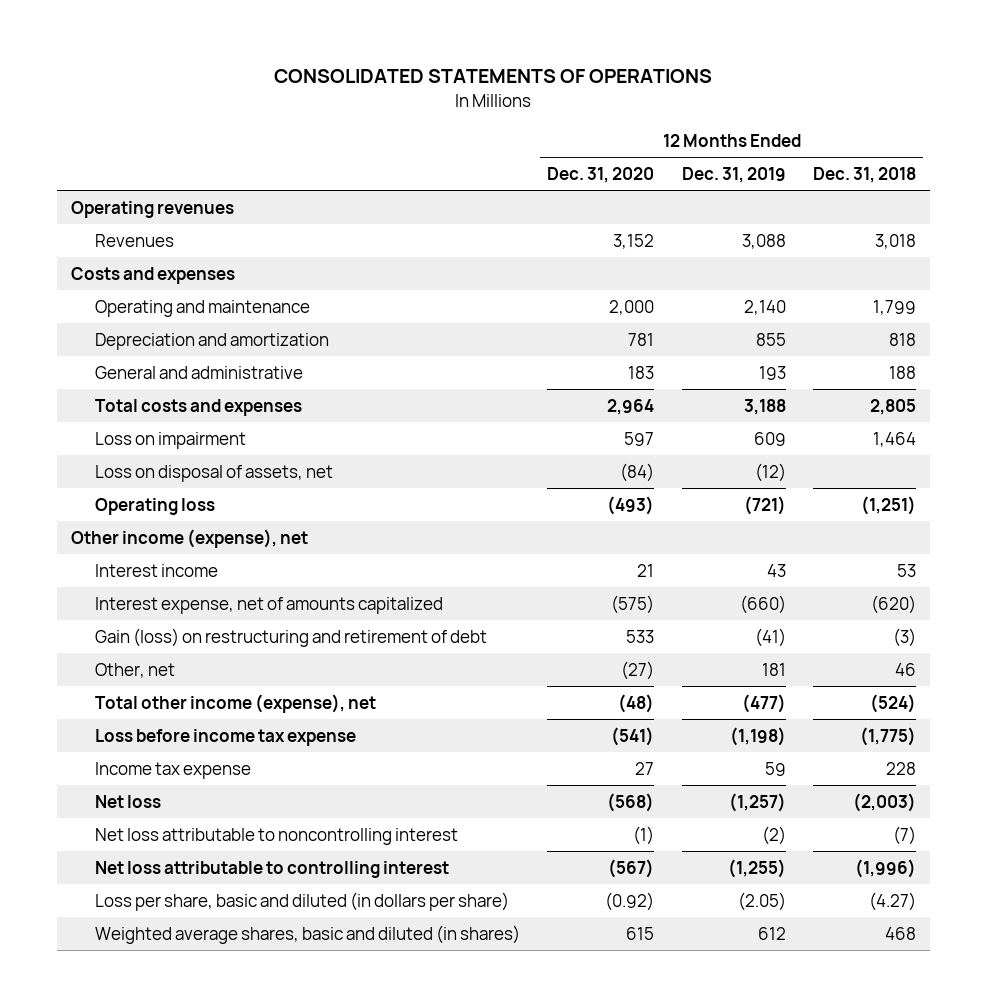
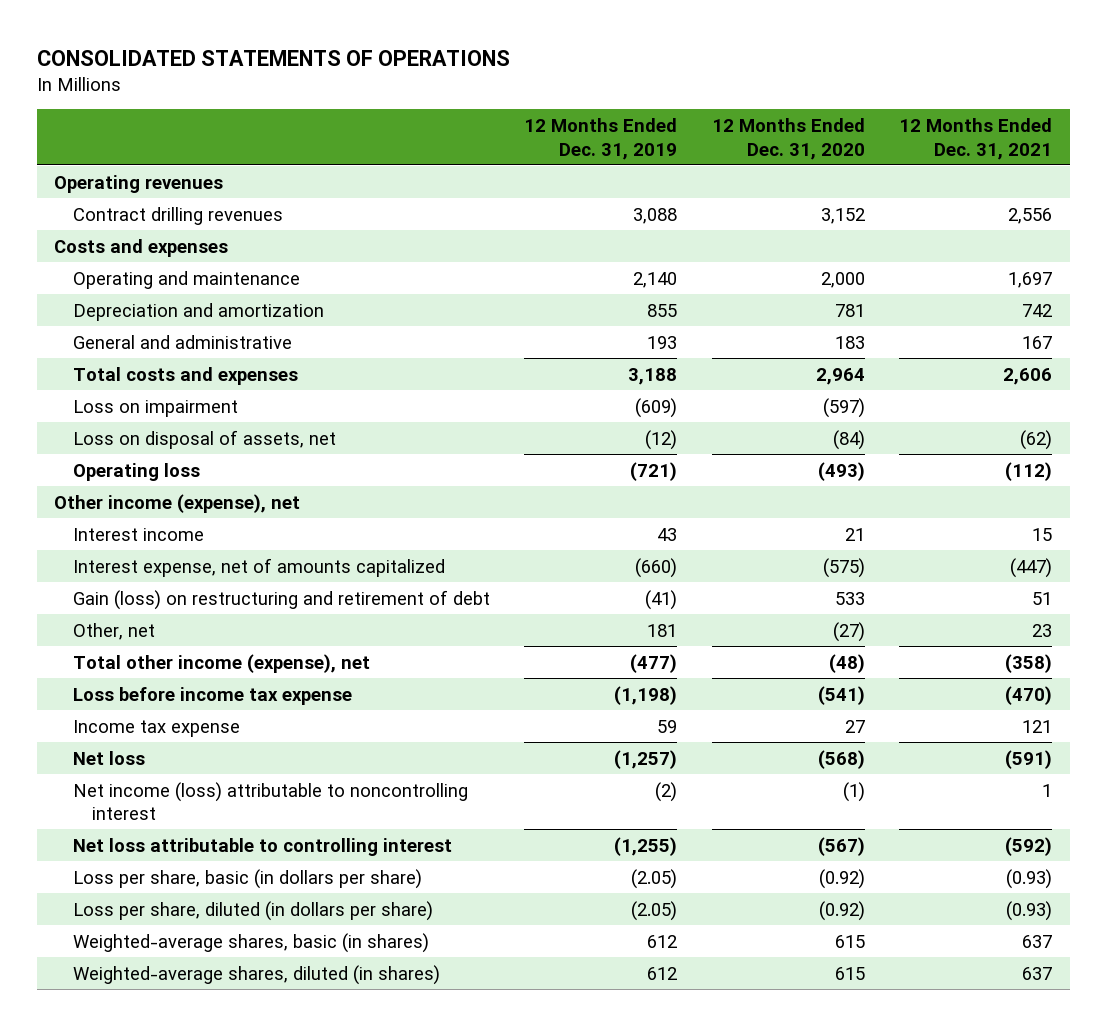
- | 12 Months Ended Dec. 31, 2020 | 12 Months Ended Dec. 31, 2019 | 12 Months Ended Dec. 31, 2018
+ | 12 Months Ended Dec. 31, 2019 | 12 Months Ended Dec. 31, 2020 | 12 Months Ended Dec. 31, 2021
- Revenues | 3,152 | 3,088 | 3,018
+ Contract drilling revenues | 3,088 | 3,152 | 2,556
- Loss on impairment | 597 | 609 | 1,464
+ Loss on impairment | (609) | (597) |
- Net loss attributable to noncontrolling interest | (1) | (2) | (7)
+ Net income (loss) attributable to noncontrolling interest | (2) | (1) | 1
- Loss per share, basic and diluted (in dollars per share) | (0.92) | (2.05) | (4.27)
- Weighted average shares, basic and diluted (in shares) | 615 | 612 | 468
+ Loss per share, basic (in dollars per share) | (2.05) | (0.92) | (0.93)
+ Loss per share, diluted (in dollars per share) | (2.05) | (0.92) | (0.93)
+ Weighted-average shares, basic (in shares) | 612 | 615 | 637
+ Weighted-average shares, diluted (in shares) | 612 | 615 | 637

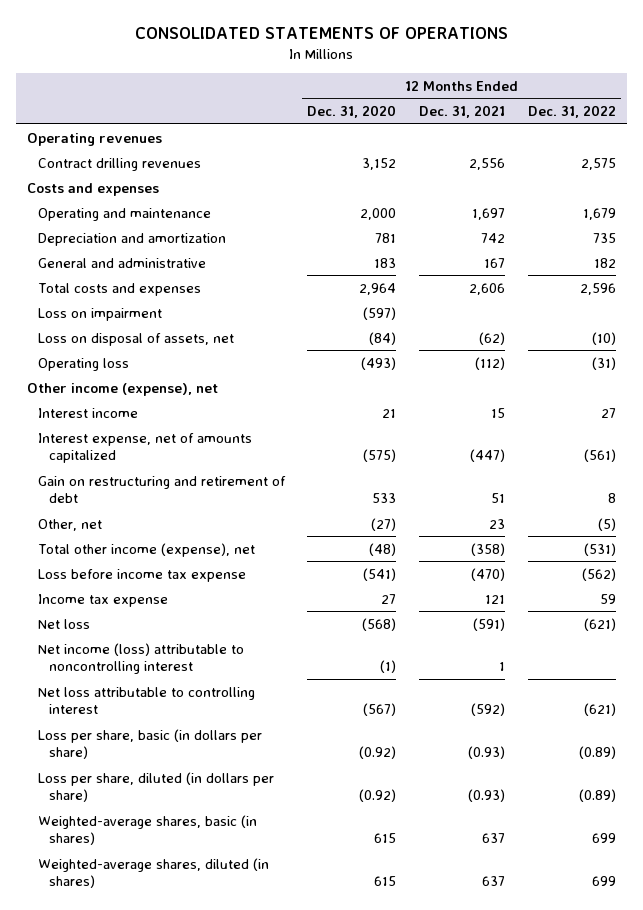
- | 12 Months Ended Dec. 31, 2019 | 12 Months Ended Dec. 31, 2020 | 12 Months Ended Dec. 31, 2021
+ | 12 Months Ended Dec. 31, 2020 | 12 Months Ended Dec. 31, 2021 | 12 Months Ended Dec. 31, 2022
- Gain (loss) on restructuring and retirement of debt | (41) | 533 | 51
+ Gain on restructuring and retirement of debt | 533 | 51 | 8

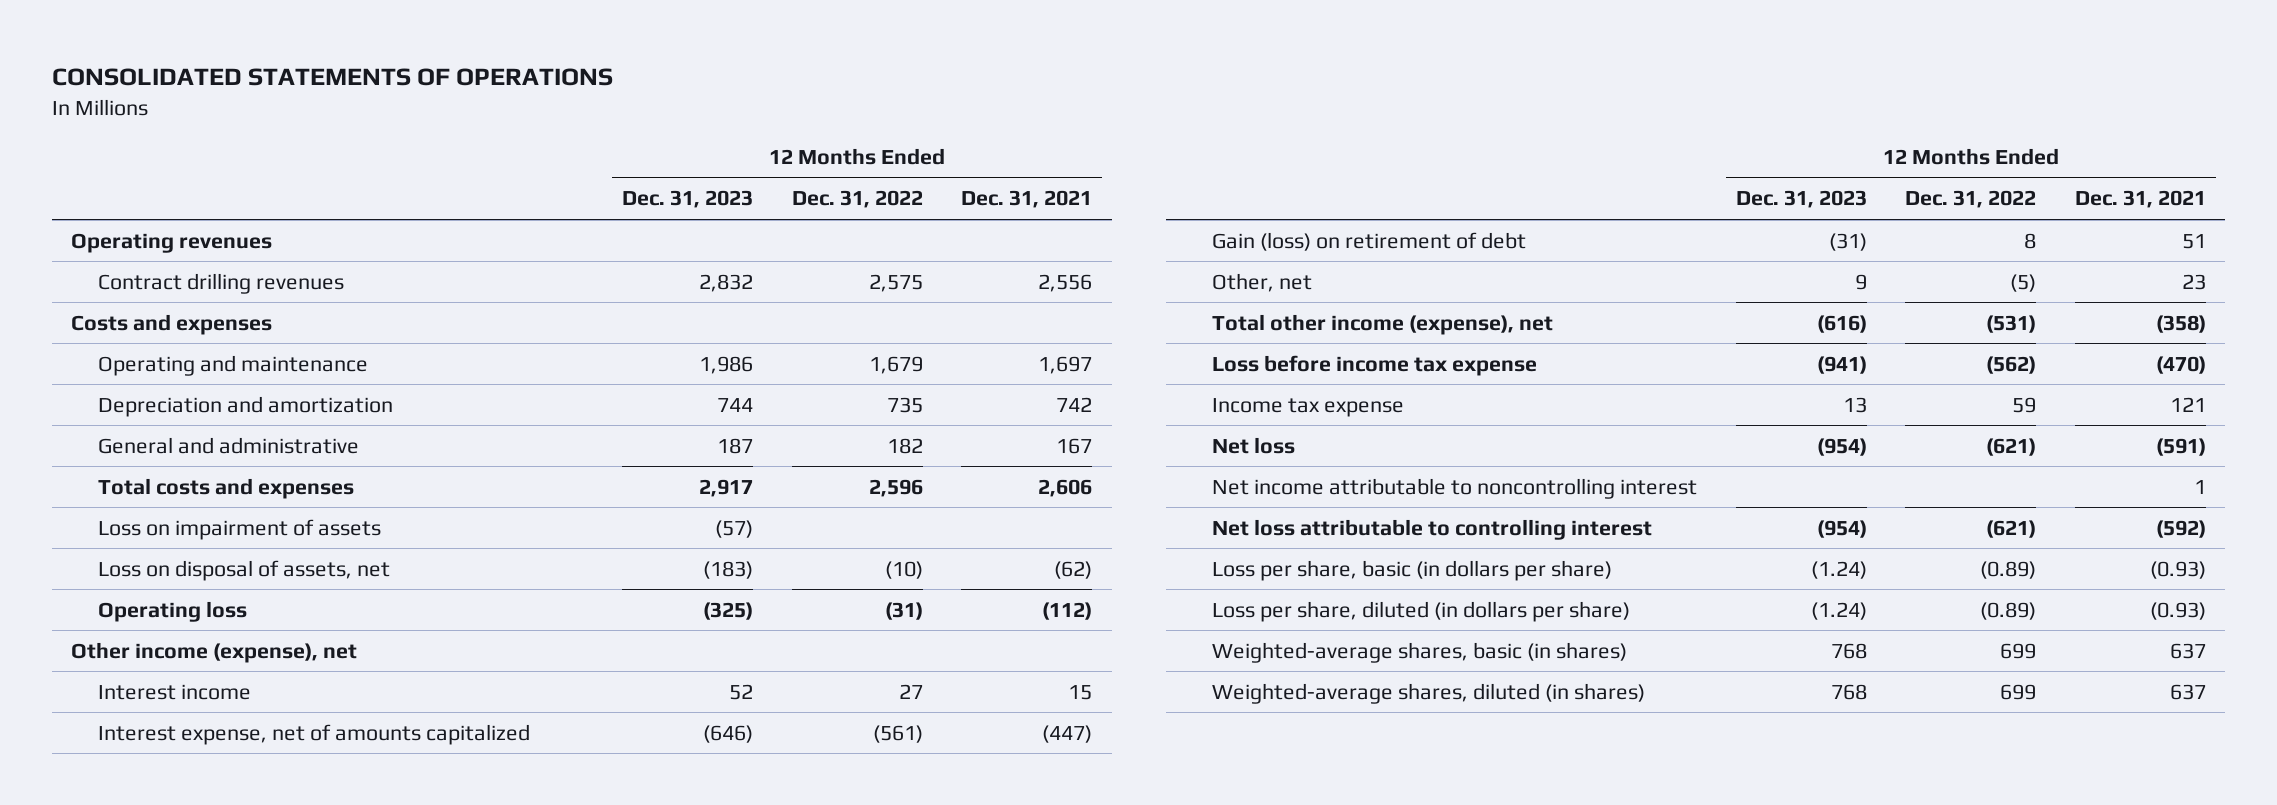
- | 12 Months Ended Dec. 31, 2020 | 12 Months Ended Dec. 31, 2021 | 12 Months Ended Dec. 31, 2022
+ | 12 Months Ended Dec. 31, 2023 | 12 Months Ended Dec. 31, 2022 | 12 Months Ended Dec. 31, 2021
- Loss on impairment | (597) | |
+ Loss on impairment of assets | (57) | |
- Gain on restructuring and retirement of debt | 533 | 51 | 8
+ Gain (loss) on retirement of debt | (31) | 8 | 51
- Net income (loss) attributable to noncontrolling interest | (1) | 1 |
+ Net income attributable to noncontrolling interest | | | 1

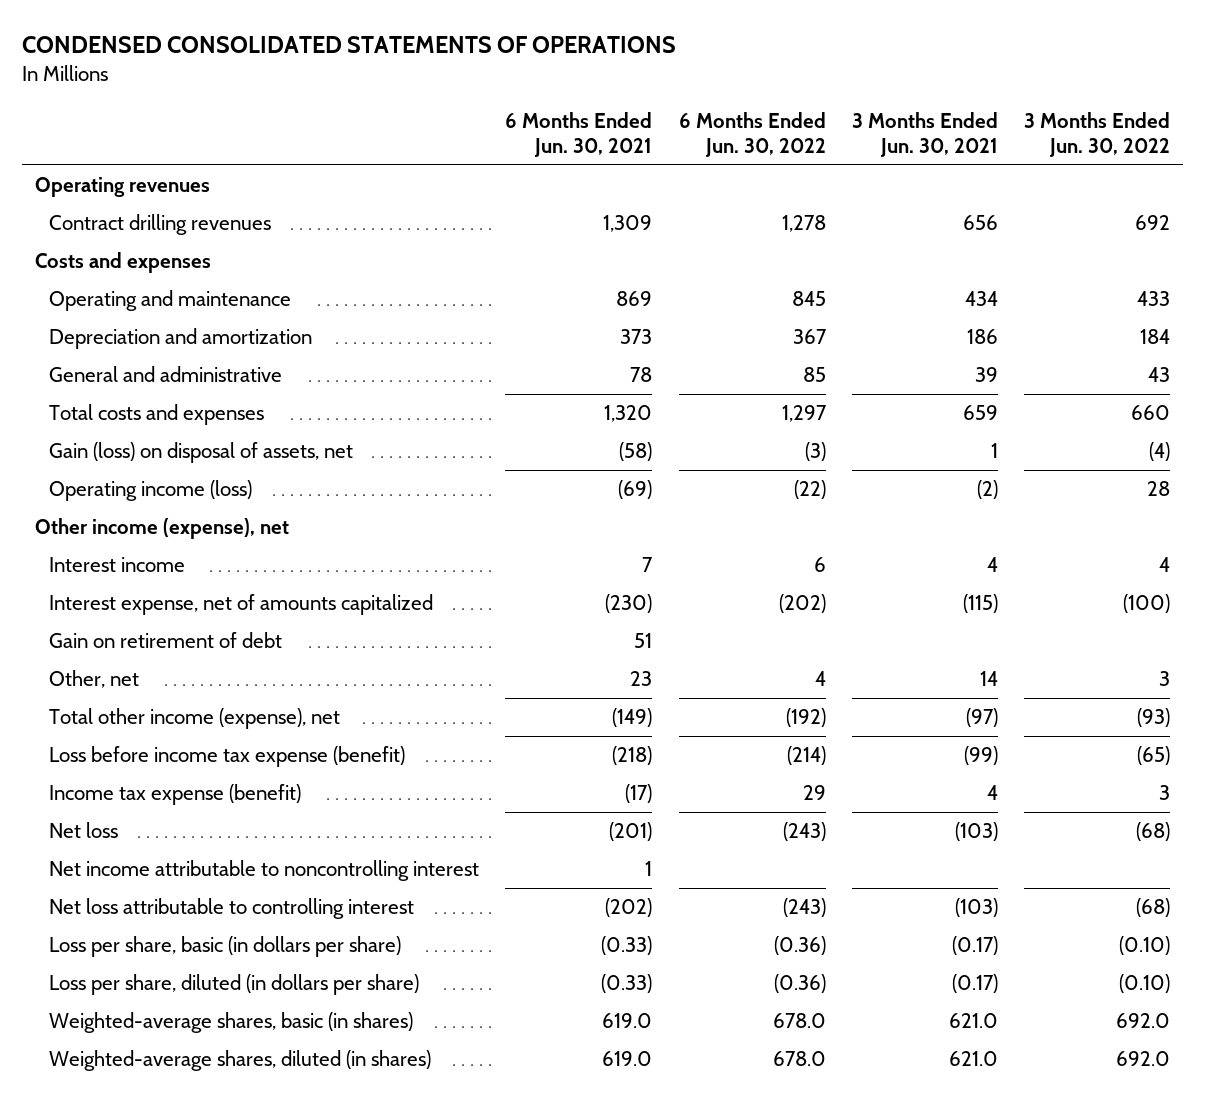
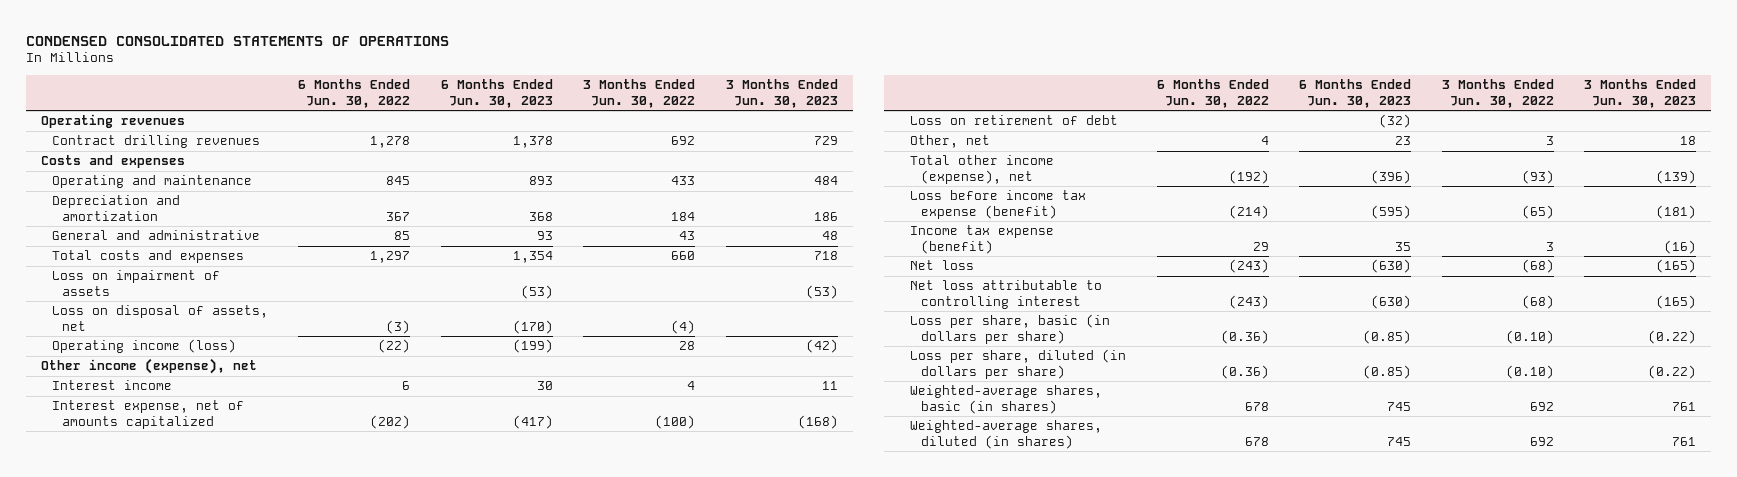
- | 6 Months Ended Jun. 30, 2021 | 6 Months Ended Jun. 30, 2022 | 3 Months Ended Jun. 30, 2021 | 3 Months Ended Jun. 30, 2022
+ | 6 Months Ended Jun. 30, 2022 | 6 Months Ended Jun. 30, 2023 | 3 Months Ended Jun. 30, 2022 | 3 Months Ended Jun. 30, 2023
- Gain (loss) on disposal of assets, net | (58) | (3) | 1 | (4)
+ Loss on impairment of assets | | (53) | | (53)
+ Loss on disposal of assets, net | (3) | (170) | (4) |
- Gain on retirement of debt | 51 | | |
+ Loss on retirement of debt | | (32) | |
- Net income attributable to noncontrolling interest | 1 | | |
- Weighted-average shares, basic (in shares) | 619.0 | 678.0 | 621.0 | 692.0
- Weighted-average shares, diluted (in shares) | 619.0 | 678.0 | 621.0 | 692.0
+ Weighted-average shares, basic (in shares) | 678 | 745 | 692 | 761
+ Weighted-average shares, diluted (in shares) | 678 | 745 | 692 | 761

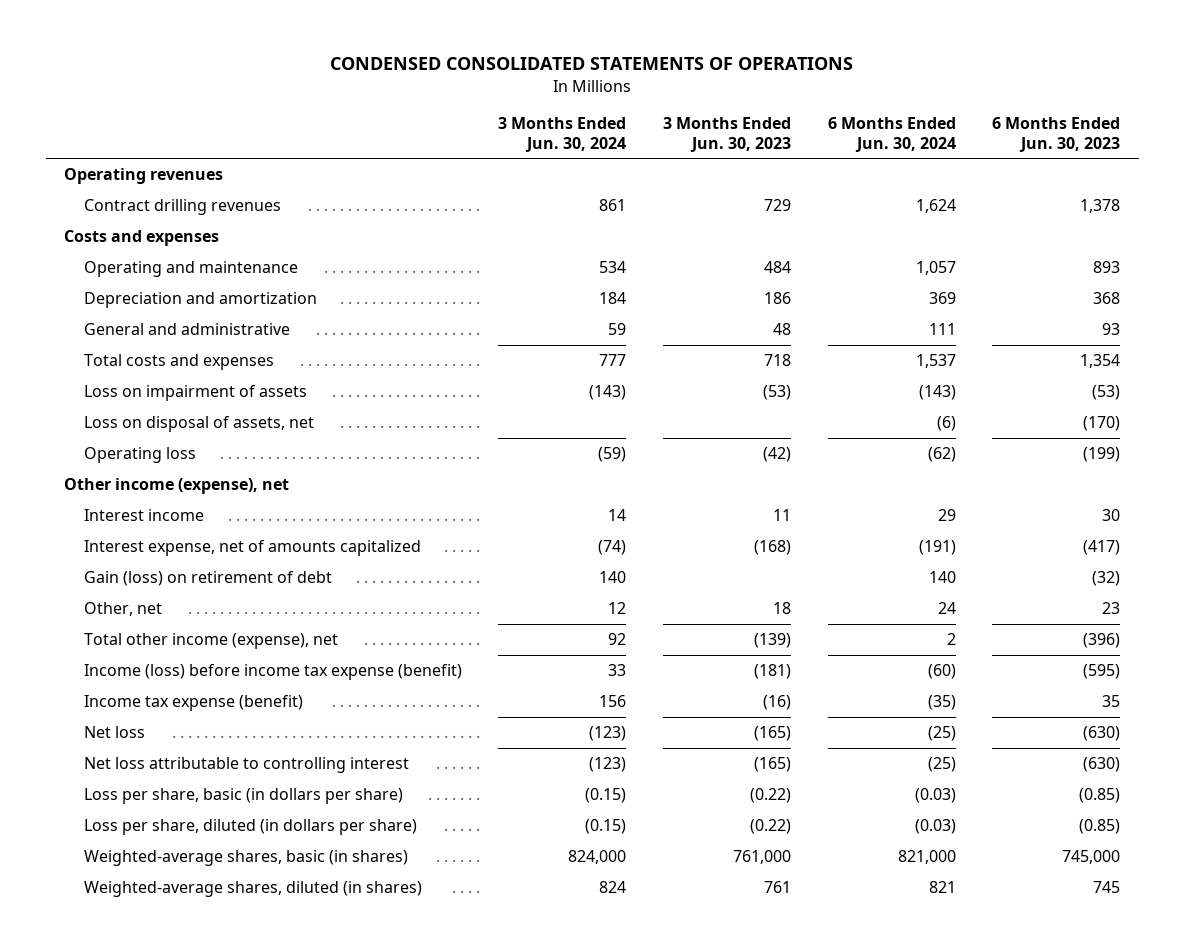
- | 6 Months Ended Jun. 30, 2022 | 6 Months Ended Jun. 30, 2023 | 3 Months Ended Jun. 30, 2022 | 3 Months Ended Jun. 30, 2023
+ | 3 Months Ended Jun. 30, 2024 | 3 Months Ended Jun. 30, 2023 | 6 Months Ended Jun. 30, 2024 | 6 Months Ended Jun. 30, 2023
- Operating income (loss) | (22) | (199) | 28 | (42)
+ Operating loss | (59) | (42) | (62) | (199)
- Loss on retirement of debt | | (32) | |
+ Gain (loss) on retirement of debt | 140 | | 140 | (32)
- Loss before income tax expense (benefit) | (214) | (595) | (65) | (181)
+ Income (loss) before income tax expense (benefit) | 33 | (181) | (60) | (595)
- Weighted-average shares, basic (in shares) | 678 | 745 | 692 | 761
+ Weighted-average shares, basic (in shares) | 824,000 | 761,000 | 821,000 | 745,000

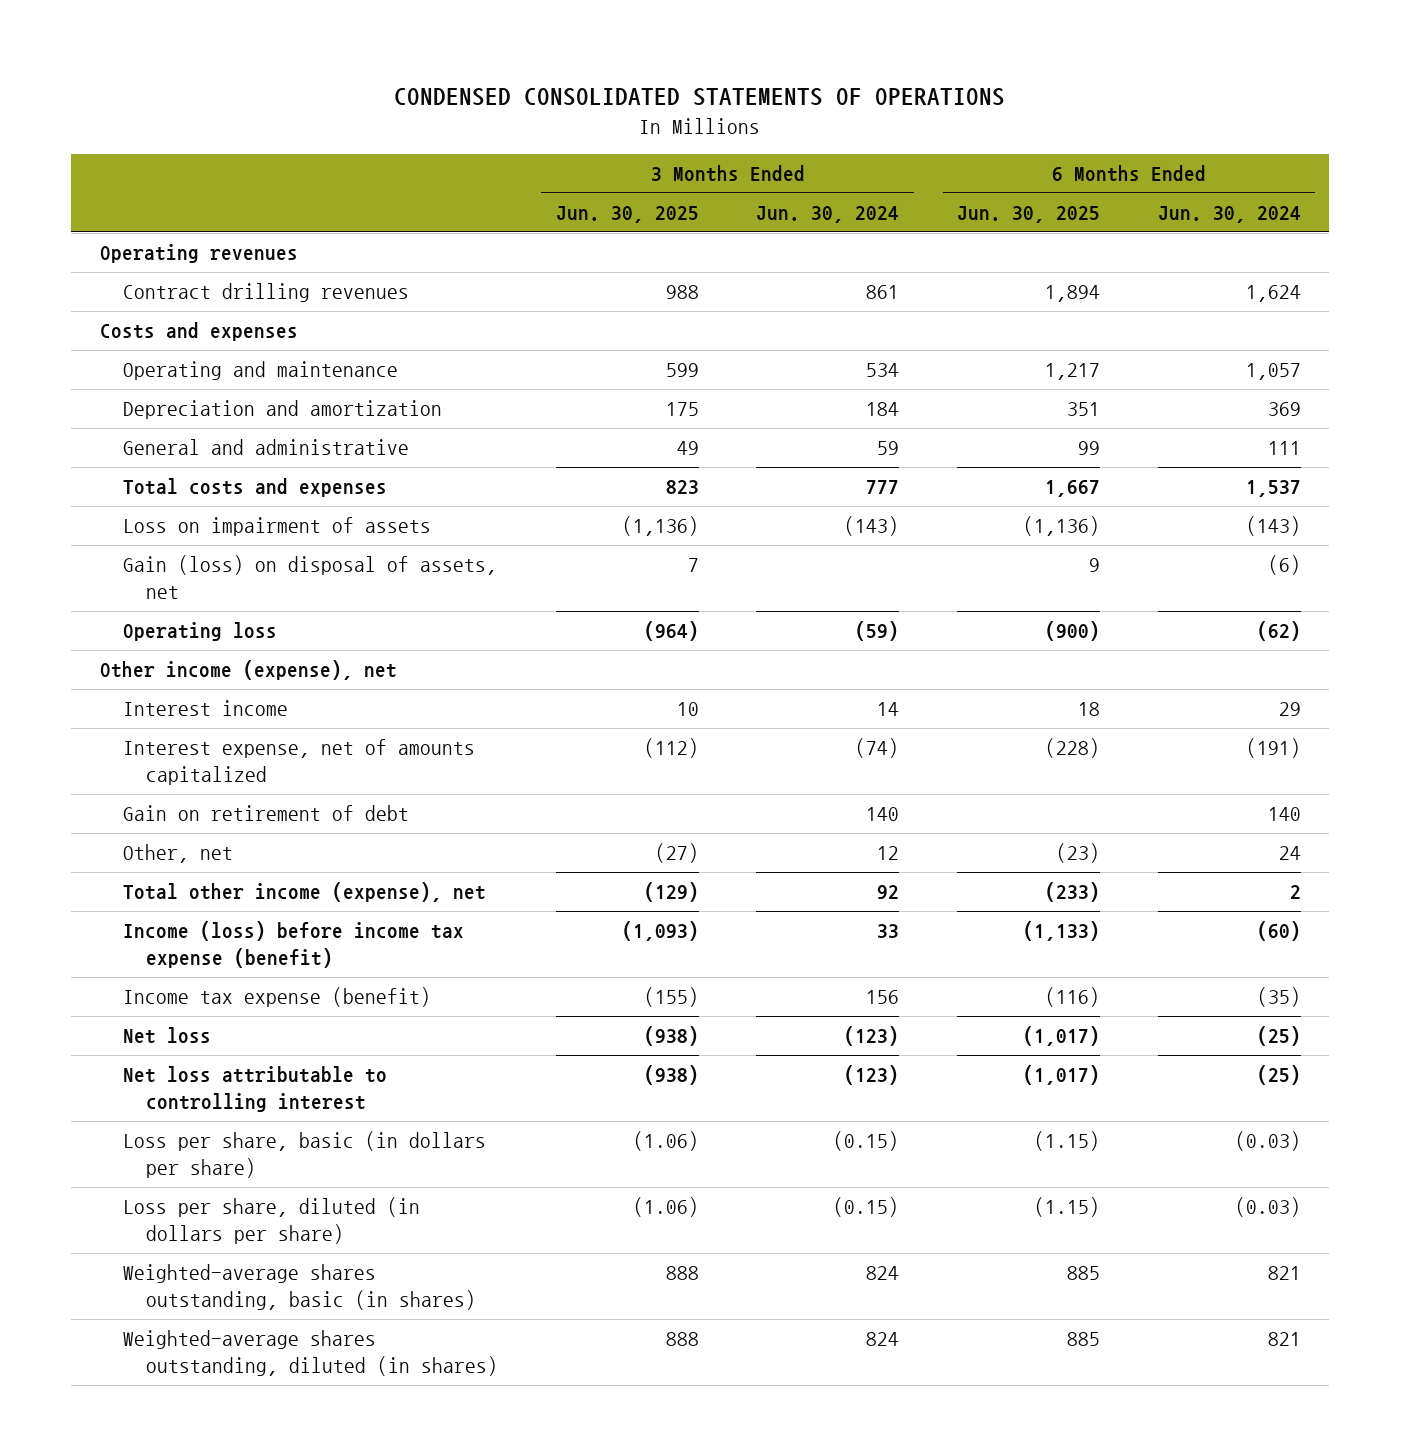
- | 3 Months Ended Jun. 30, 2024 | 3 Months Ended Jun. 30, 2023 | 6 Months Ended Jun. 30, 2024 | 6 Months Ended Jun. 30, 2023
+ | 3 Months Ended Jun. 30, 2025 | 3 Months Ended Jun. 30, 2024 | 6 Months Ended Jun. 30, 2025 | 6 Months Ended Jun. 30, 2024
- Loss on disposal of assets, net | | | (6) | (170)
+ Gain (loss) on disposal of assets, net | 7 | | 9 | (6)
- Gain (loss) on retirement of debt | 140 | | 140 | (32)
+ Gain on retirement of debt | | 140 | | 140
- Weighted-average shares, basic (in shares) | 824,000 | 761,000 | 821,000 | 745,000
- Weighted-average shares, diluted (in shares) | 824 | 761 | 821 | 745
+ Weighted-average shares outstanding, basic (in shares) | 888 | 824 | 885 | 821
+ Weighted-average shares outstanding, diluted (in shares) | 888 | 824 | 885 | 821

